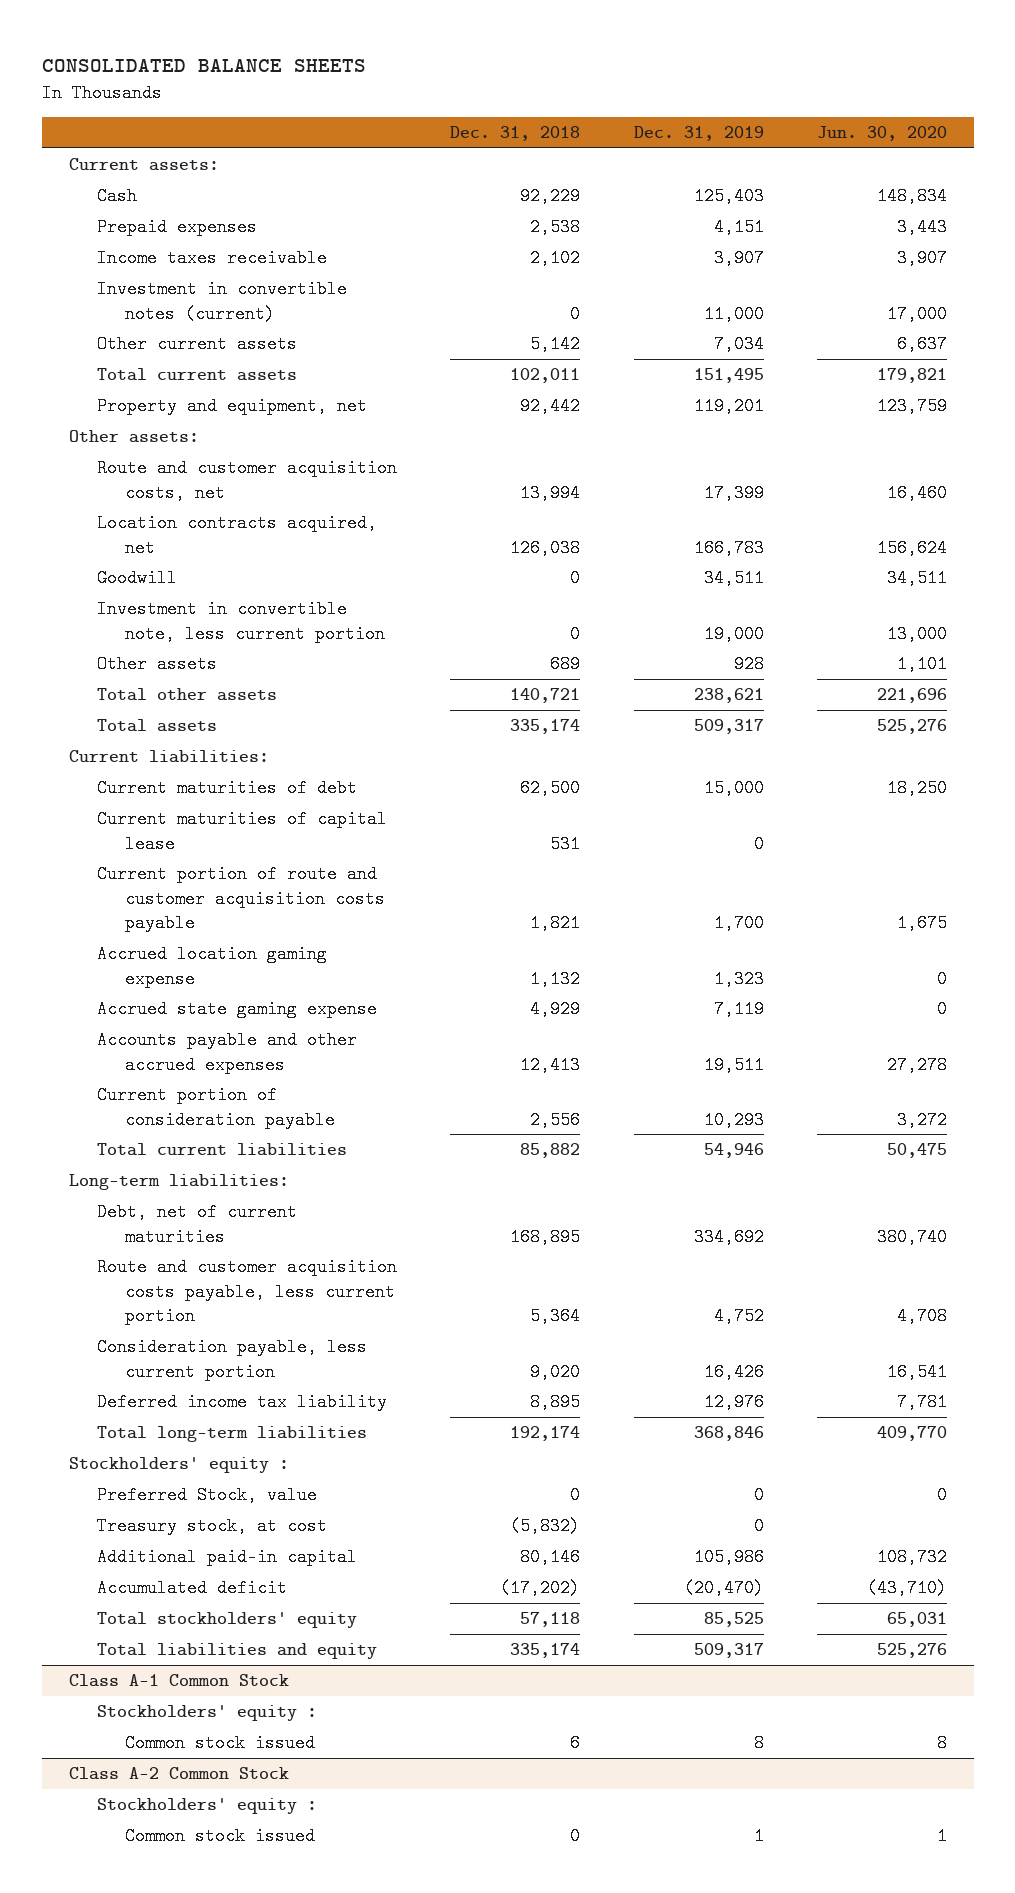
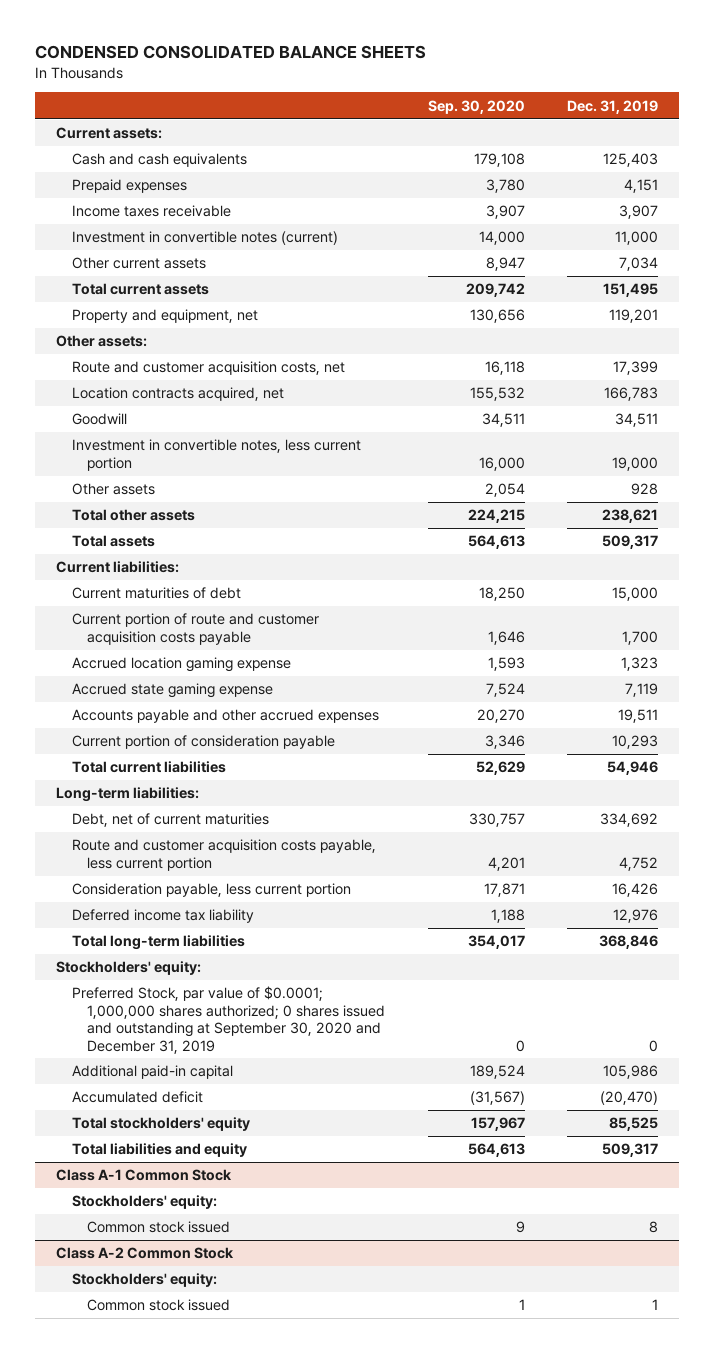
- CONSOLIDATED BALANCE SHEETS
+ CONDENSED CONSOLIDATED BALANCE SHEETS
- | Dec. 31, 2018 | Dec. 31, 2019 | Jun. 30, 2020
+ | Sep. 30, 2020 | Dec. 31, 2019
- Cash | 92,229 | 125,403 | 148,834
+ Cash and cash equivalents | 179,108 | 125,403
- Investment in convertible note, less current portion | 0 | 19,000 | 13,000
+ Investment in convertible notes, less current portion | 16,000 | 19,000
- Current maturities of capital lease | 531 | 0 |
- Stockholders' equity :
- Preferred Stock, value | 0 | 0 | 0
- Treasury stock, at cost | (5,832) | 0 |
+ Stockholders' equity:
+ Preferred Stock, par value of $0.0001; 1,000,000 shares authorized; 0 shares issued and outstanding at September 30, 2020 and December 31, 2019 | 0 | 0
@ Class A-1 Common Stock
- Stockholders' equity :
+ Stockholders' equity:
@ Class A-2 Common Stock
- Stockholders' equity :
+ Stockholders' equity:

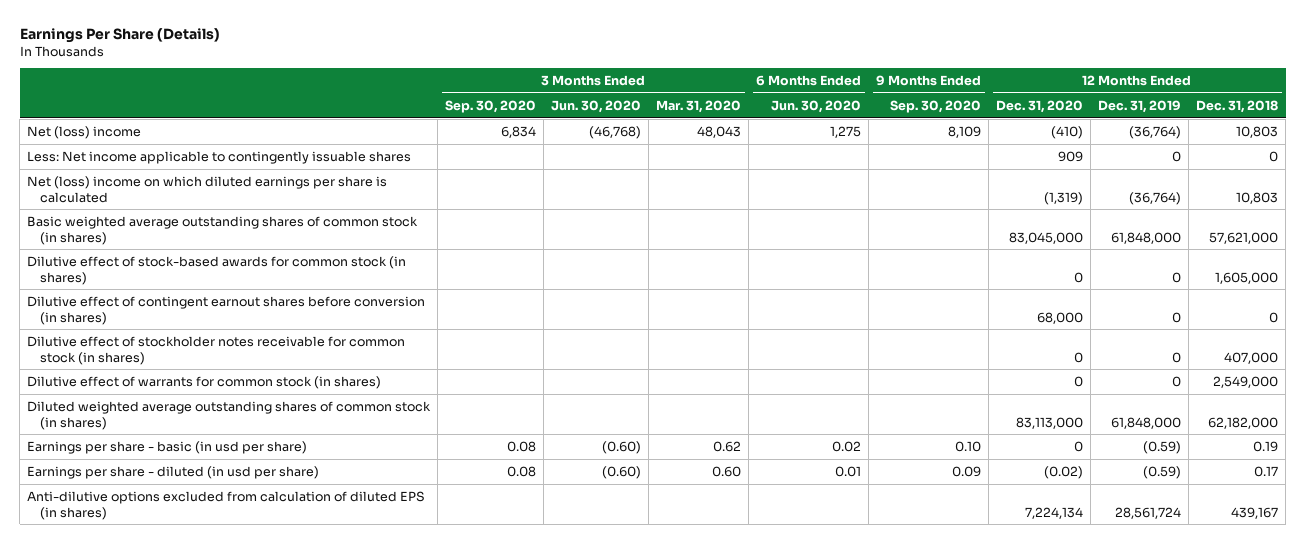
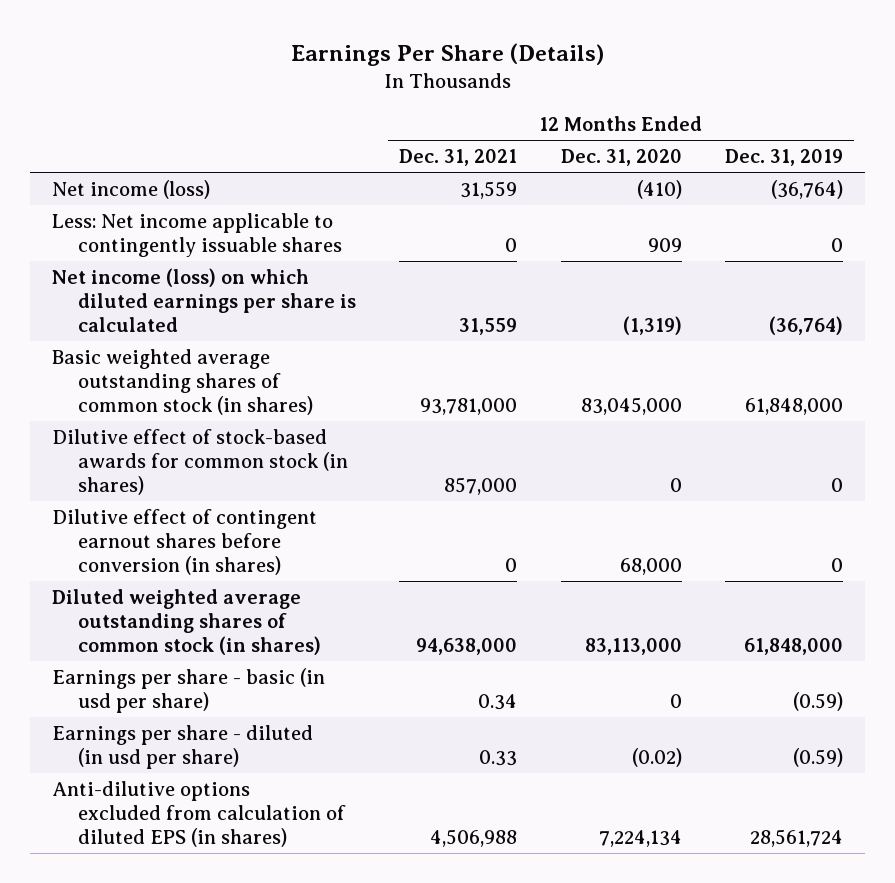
- | 3 Months Ended Sep. 30, 2020 | 3 Months Ended Jun. 30, 2020 | 3 Months Ended Mar. 31, 2020 | 6 Months Ended Jun. 30, 2020 | 9 Months Ended Sep. 30, 2020 | 12 Months Ended Dec. 31, 2020 | 12 Months Ended Dec. 31, 2019 | 12 Months Ended Dec. 31, 2018
+ | 12 Months Ended Dec. 31, 2021 | 12 Months Ended Dec. 31, 2020 | 12 Months Ended Dec. 31, 2019
- Net (loss) income | 6,834 | (46,768) | 48,043 | 1,275 | 8,109 | (410) | (36,764) | 10,803
+ Net income (loss) | 31,559 | (410) | (36,764)
- Net (loss) income on which diluted earnings per share is calculated | | | | | | (1,319) | (36,764) | 10,803
+ Net income (loss) on which diluted earnings per share is calculated | 31,559 | (1,319) | (36,764)
- Dilutive effect of stockholder notes receivable for common stock (in shares) | | | | | | 0 | 0 | 407,000
- Dilutive effect of warrants for common stock (in shares) | | | | | | 0 | 0 | 2,549,000

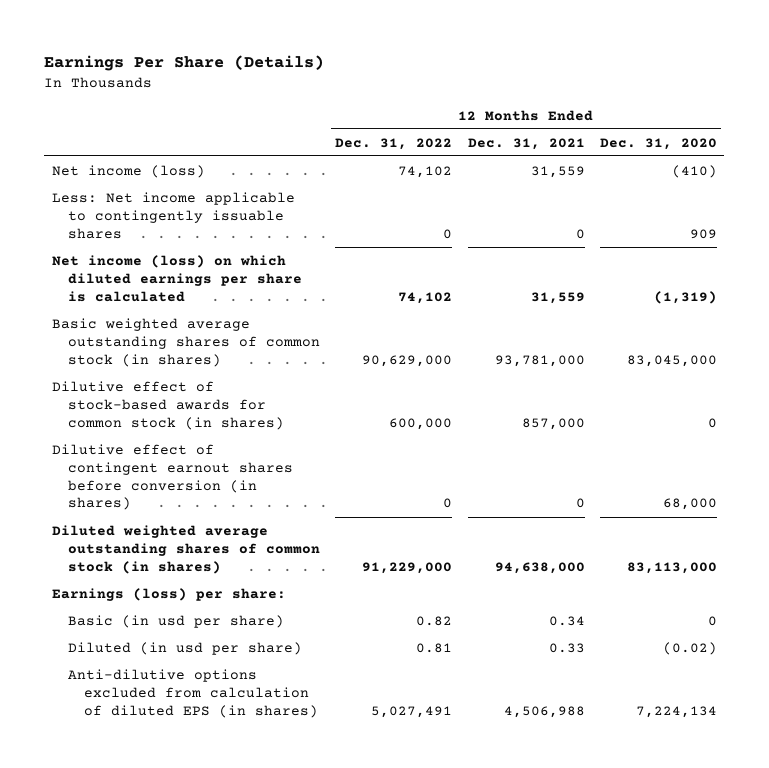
- | 12 Months Ended Dec. 31, 2021 | 12 Months Ended Dec. 31, 2020 | 12 Months Ended Dec. 31, 2019
+ | 12 Months Ended Dec. 31, 2022 | 12 Months Ended Dec. 31, 2021 | 12 Months Ended Dec. 31, 2020
- Earnings per share - basic (in usd per share) | 0.34 | 0 | (0.59)
- Earnings per share - diluted (in usd per share) | 0.33 | (0.02) | (0.59)
+ Earnings (loss) per share:
+ Basic (in usd per share) | 0.82 | 0.34 | 0
+ Diluted (in usd per share) | 0.81 | 0.33 | (0.02)

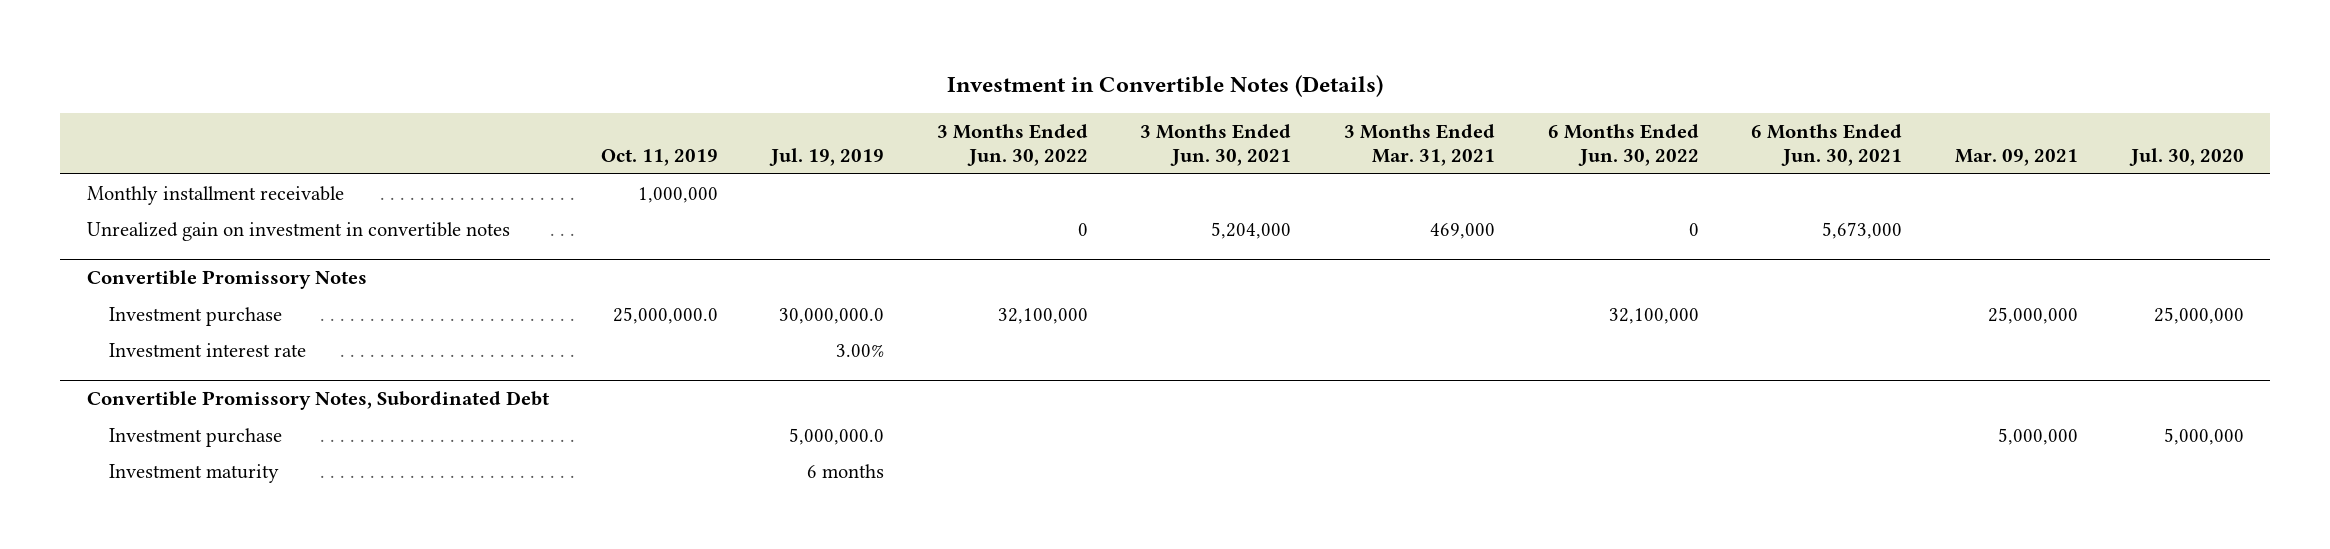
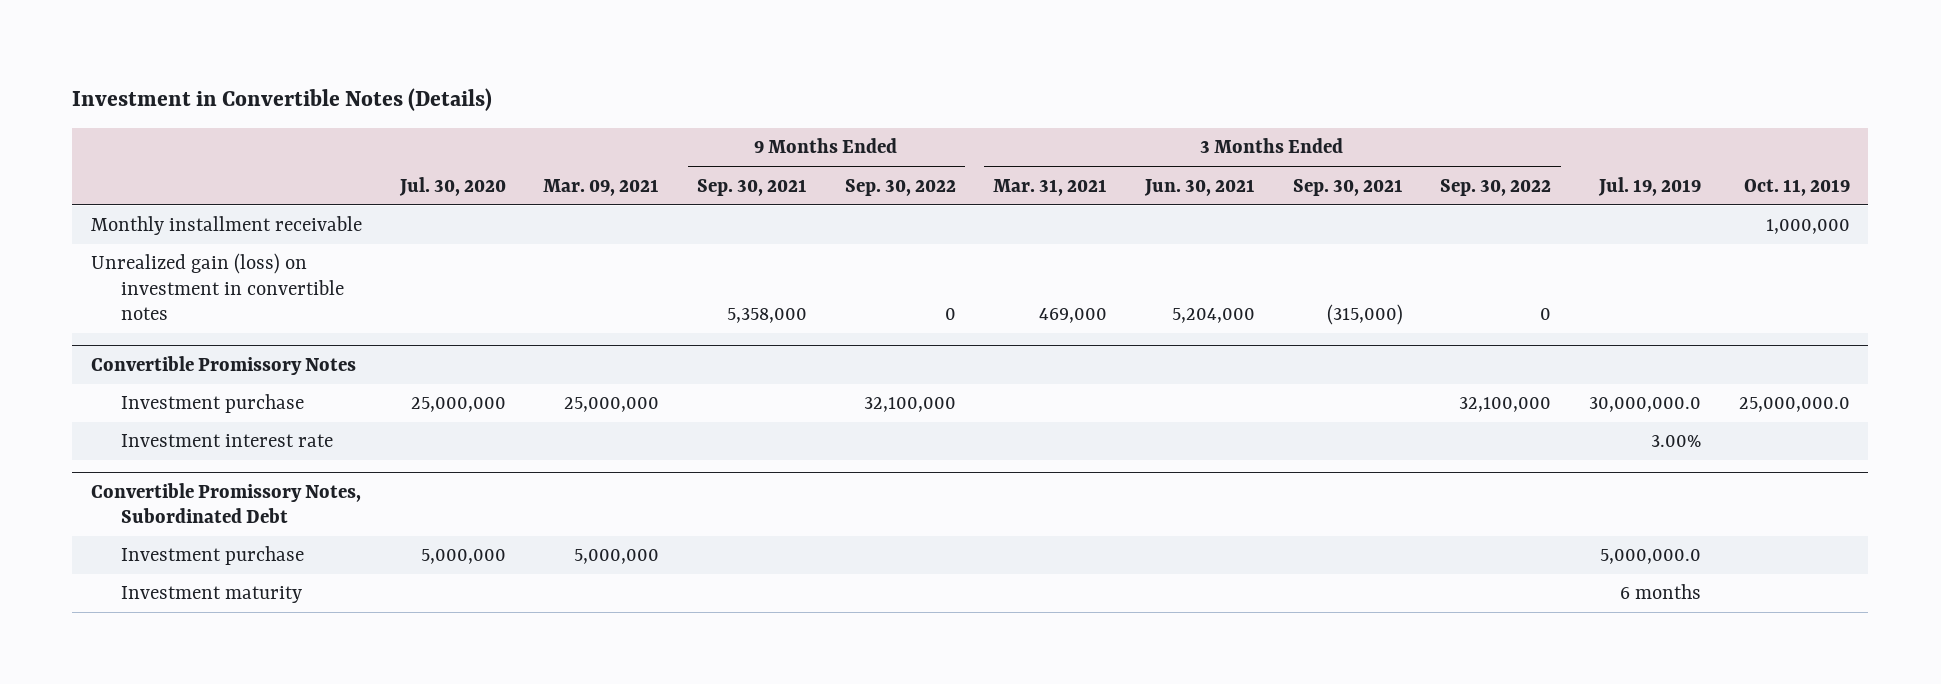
- | Oct. 11, 2019 | Jul. 19, 2019 | 3 Months Ended Jun. 30, 2022 | 3 Months Ended Jun. 30, 2021 | 3 Months Ended Mar. 31, 2021 | 6 Months Ended Jun. 30, 2022 | 6 Months Ended Jun. 30, 2021 | Mar. 09, 2021 | Jul. 30, 2020
+ | Jul. 30, 2020 | Mar. 09, 2021 | 9 Months Ended Sep. 30, 2021 | 9 Months Ended Sep. 30, 2022 | 3 Months Ended Mar. 31, 2021 | 3 Months Ended Jun. 30, 2021 | 3 Months Ended Sep. 30, 2021 | 3 Months Ended Sep. 30, 2022 | Jul. 19, 2019 | Oct. 11, 2019
- Unrealized gain on investment in convertible notes | | | 0 | 5,204,000 | 469,000 | 0 | 5,673,000 | |
+ Unrealized gain (loss) on investment in convertible notes | | | 5,358,000 | 0 | 469,000 | 5,204,000 | (315,000) | 0 | |

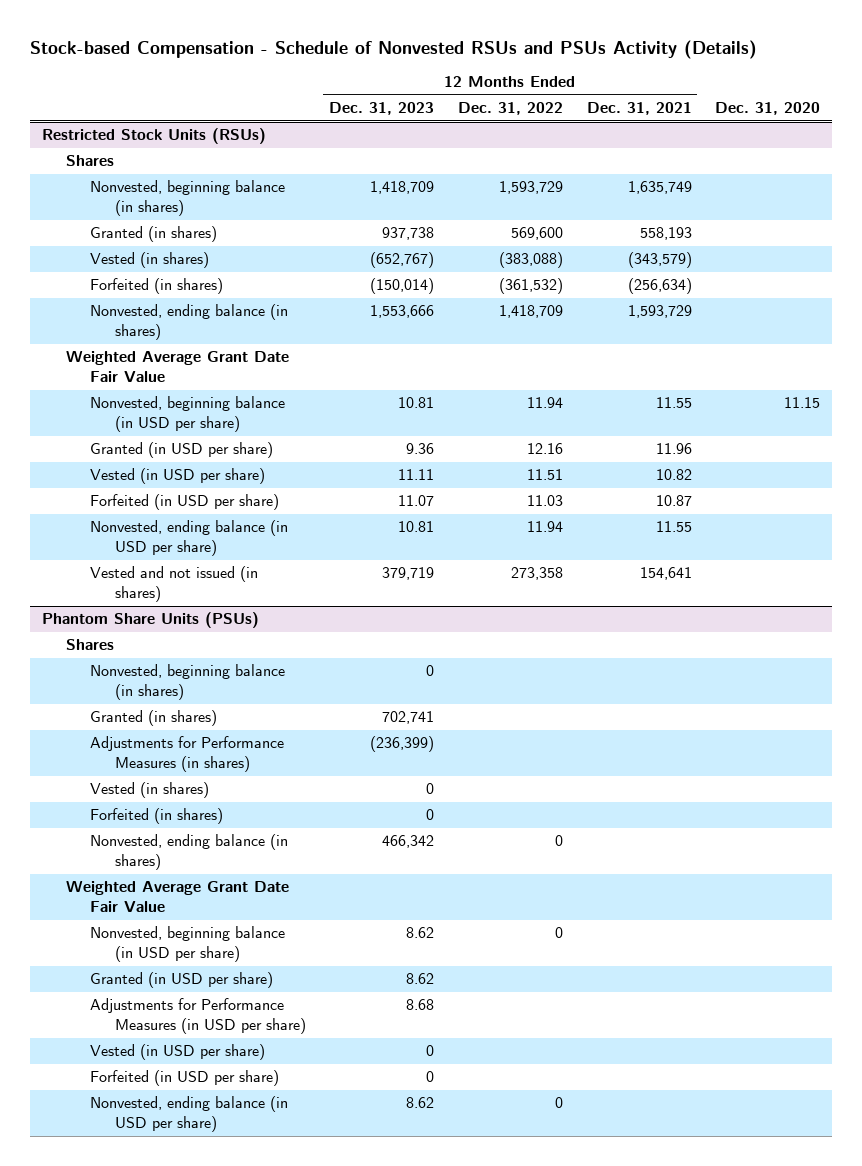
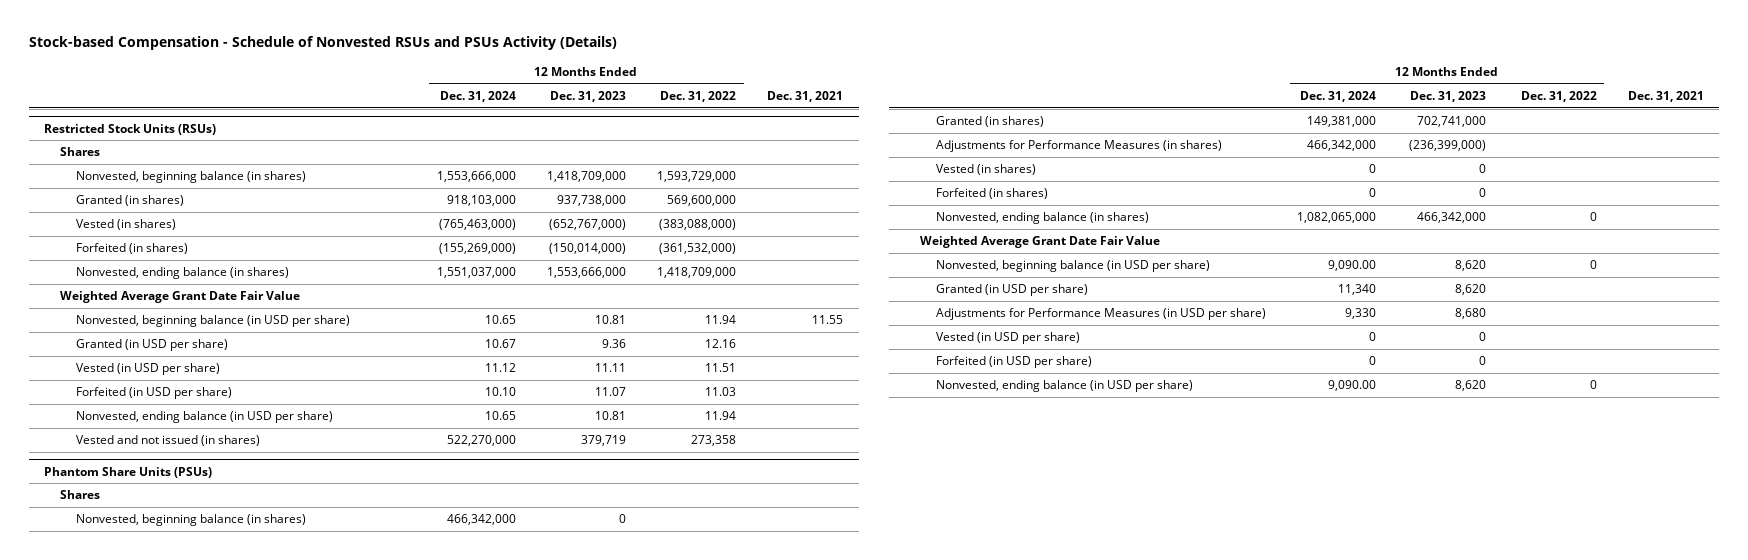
- | 12 Months Ended Dec. 31, 2023 | 12 Months Ended Dec. 31, 2022 | 12 Months Ended Dec. 31, 2021 | Dec. 31, 2020
+ | 12 Months Ended Dec. 31, 2024 | 12 Months Ended Dec. 31, 2023 | 12 Months Ended Dec. 31, 2022 | Dec. 31, 2021
@ Restricted Stock Units (RSUs)
- Nonvested, beginning balance (in shares) | 1,418,709 | 1,593,729 | 1,635,749 |
- Granted (in shares) | 937,738 | 569,600 | 558,193 |
- Vested (in shares) | (652,767) | (383,088) | (343,579) |
- Forfeited (in shares) | (150,014) | (361,532) | (256,634) |
- Nonvested, ending balance (in shares) | 1,553,666 | 1,418,709 | 1,593,729 |
+ Nonvested, beginning balance (in shares) | 1,553,666,000 | 1,418,709,000 | 1,593,729,000 |
+ Granted (in shares) | 918,103,000 | 937,738,000 | 569,600,000 |
+ Vested (in shares) | (765,463,000) | (652,767,000) | (383,088,000) |
+ Forfeited (in shares) | (155,269,000) | (150,014,000) | (361,532,000) |
+ Nonvested, ending balance (in shares) | 1,551,037,000 | 1,553,666,000 | 1,418,709,000 |
@ Phantom Share Units (PSUs)
- Granted (in shares) | 702,741 | | |
- Adjustments for Performance Measures (in shares) | (236,399) | | |
+ Granted (in shares) | 149,381,000 | 702,741,000 | |
+ Adjustments for Performance Measures (in shares) | 466,342,000 | (236,399,000) | |
- Nonvested, ending balance (in shares) | 466,342 | 0 | |
+ Nonvested, ending balance (in shares) | 1,082,065,000 | 466,342,000 | 0 |
- Nonvested, beginning balance (in USD per share) | 8.62 | 0 | |
- Granted (in USD per share) | 8.62 | | |
- Adjustments for Performance Measures (in USD per share) | 8.68 | | |
+ Nonvested, beginning balance (in USD per share) | 9,090.00 | 8,620 | 0 |
+ Granted (in USD per share) | 11,340 | 8,620 | |
+ Adjustments for Performance Measures (in USD per share) | 9,330 | 8,680 | |
- Nonvested, ending balance (in USD per share) | 8.62 | 0 | |
+ Nonvested, ending balance (in USD per share) | 9,090.00 | 8,620 | 0 |

